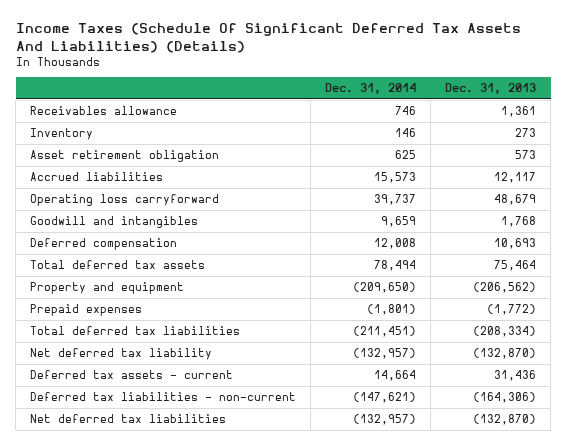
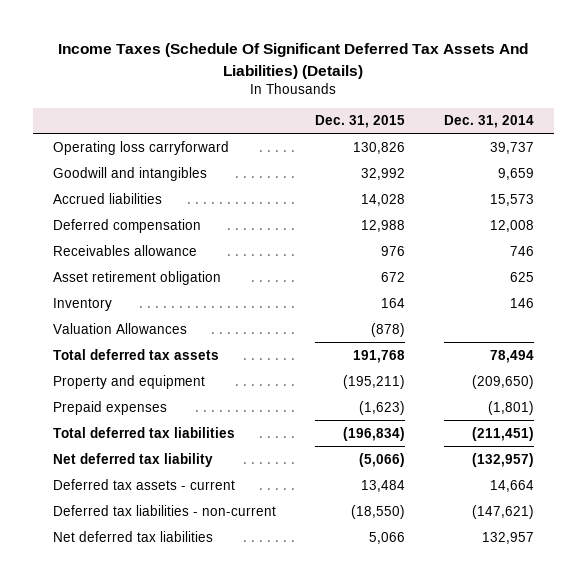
- | Dec. 31, 2014 | Dec. 31, 2013
+ | Dec. 31, 2015 | Dec. 31, 2014
moved down: Accrued liabilities | 14,028 | 15,573
moved down: Receivables allowance | 976 | 746
moved down: Asset retirement obligation | 672 | 625
moved down: Inventory | 164 | 146
+ Valuation Allowances | (878) |
- Net deferred tax liabilities | (132,957) | (132,870)
+ Net deferred tax liabilities | 5,066 | 132,957

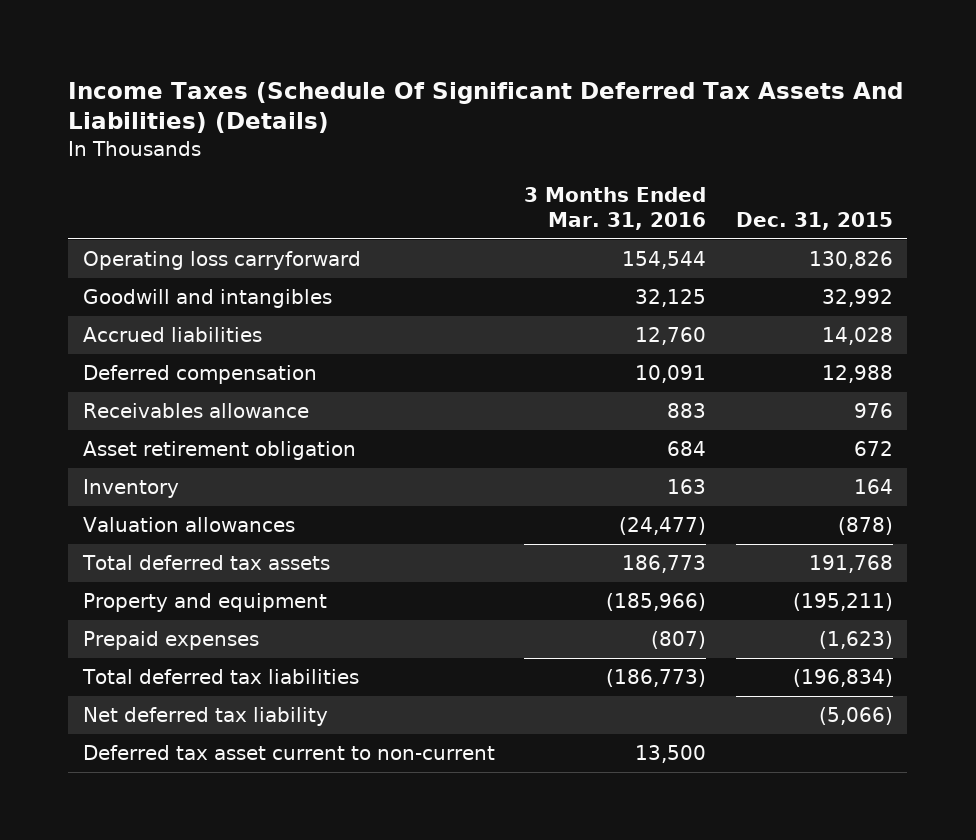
- | Dec. 31, 2015 | Dec. 31, 2014
+ | 3 Months Ended Mar. 31, 2016 | Dec. 31, 2015
- Valuation Allowances | (878) |
+ Valuation allowances | (24,477) | (878)
- Deferred tax assets - current | 13,484 | 14,664
- Deferred tax liabilities - non-current | (18,550) | (147,621)
- Net deferred tax liabilities | 5,066 | 132,957
+ Deferred tax asset current to non-current | 13,500 |

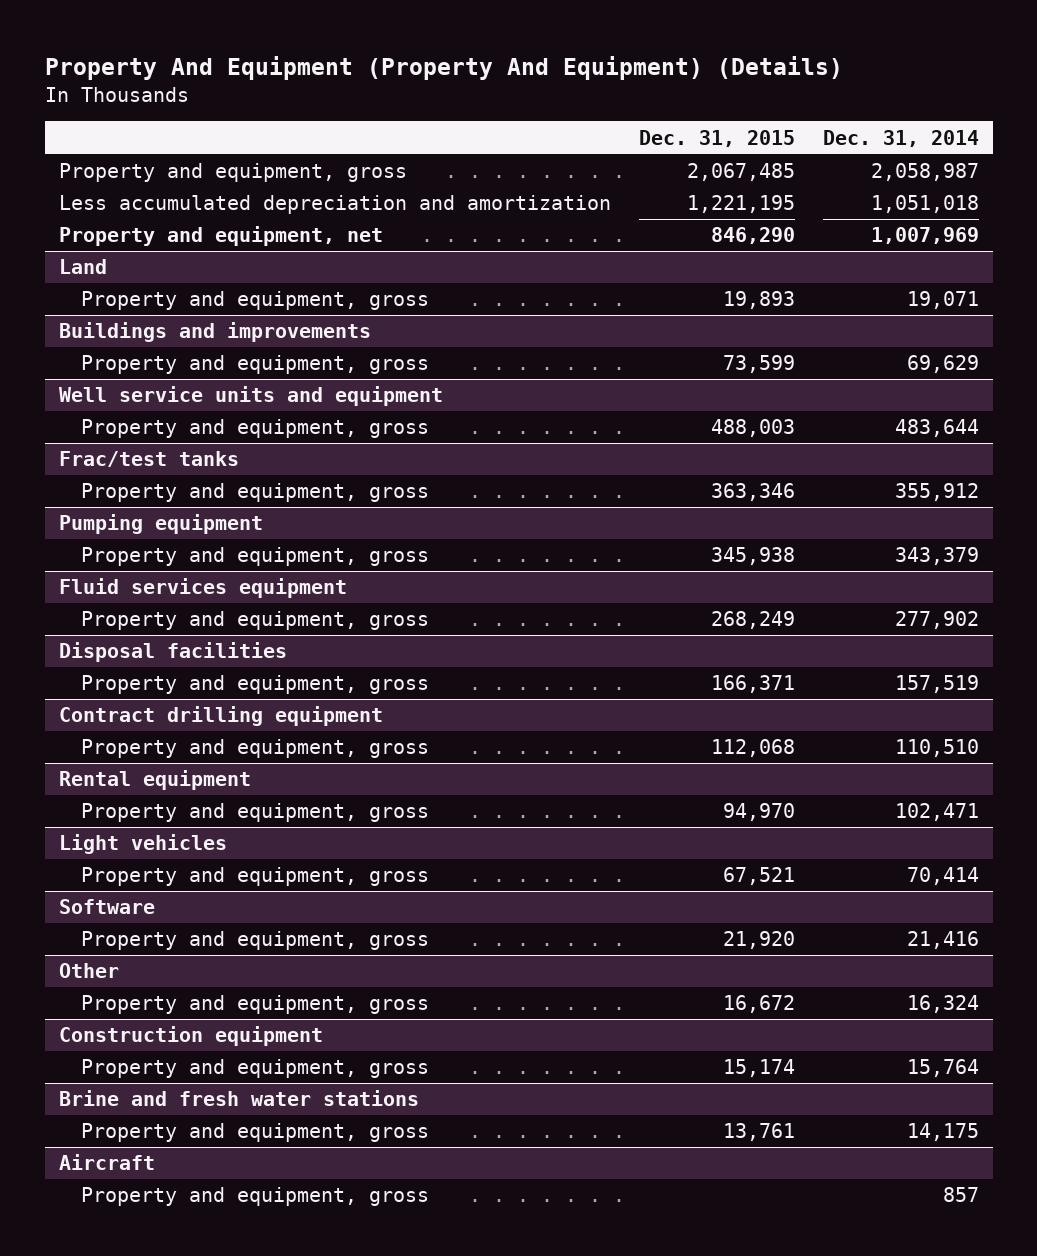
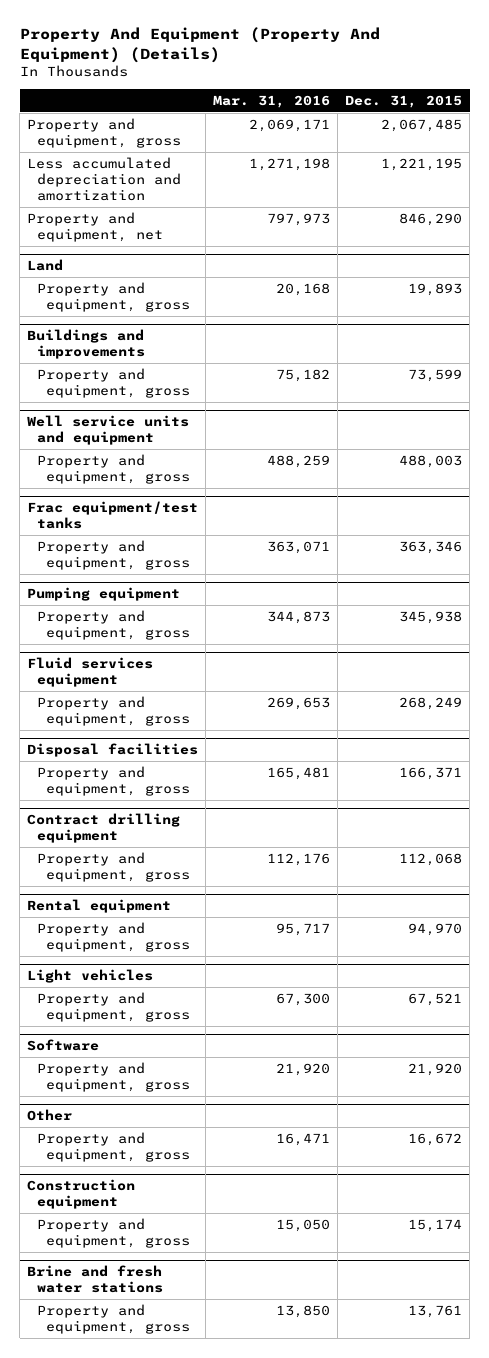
- | Dec. 31, 2015 | Dec. 31, 2014
+ | Mar. 31, 2016 | Dec. 31, 2015
- Frac/test tanks
+ Frac equipment/test tanks
- Aircraft
- Property and equipment, gross | | 857

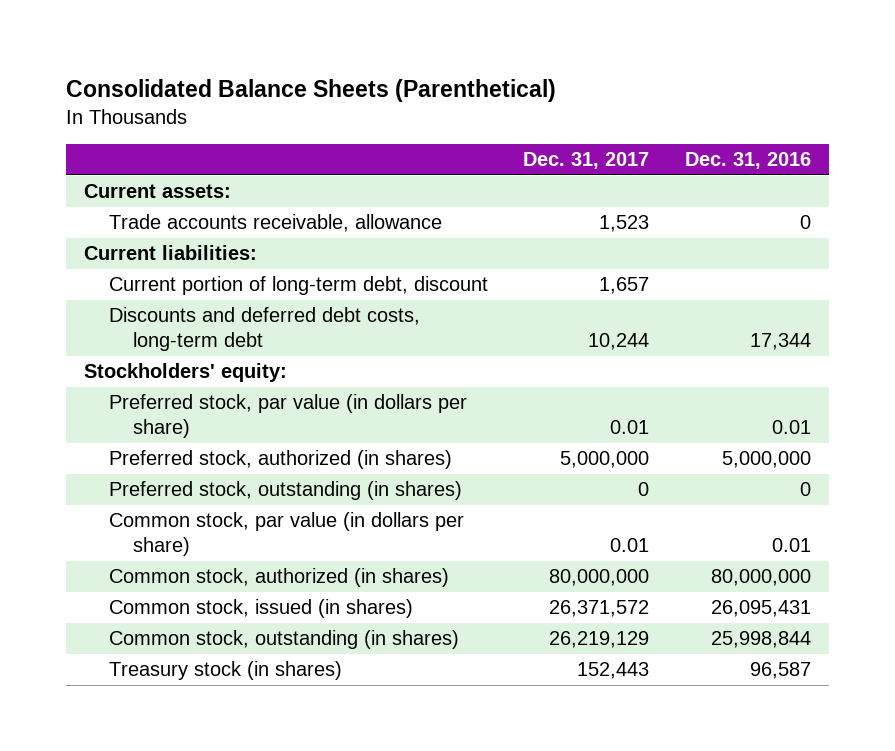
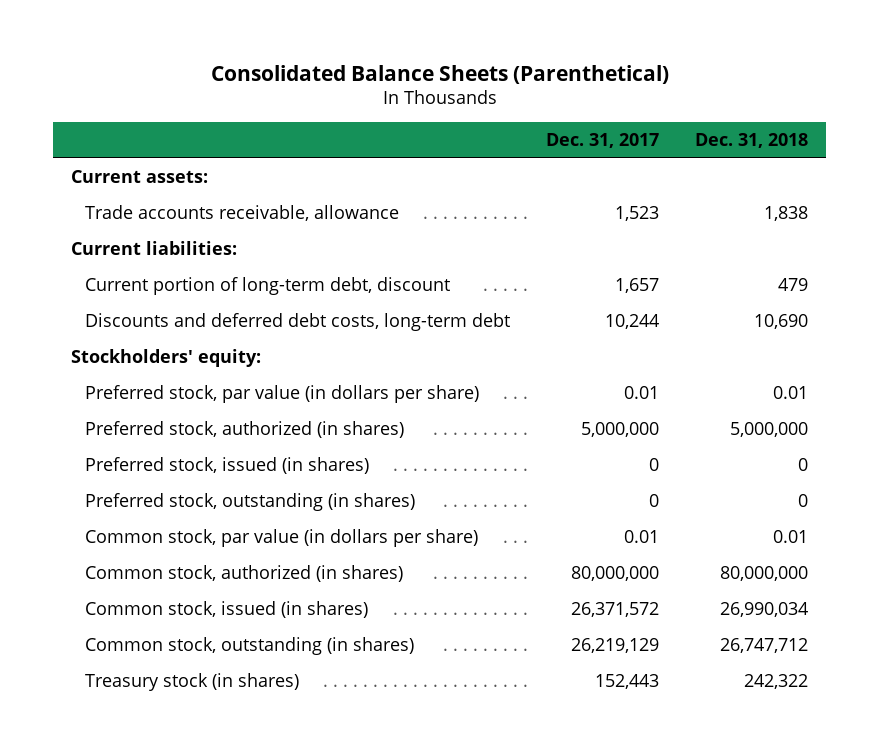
- | Dec. 31, 2017 | Dec. 31, 2016
+ | Dec. 31, 2017 | Dec. 31, 2018
+ Preferred stock, issued (in shares) | 0 | 0

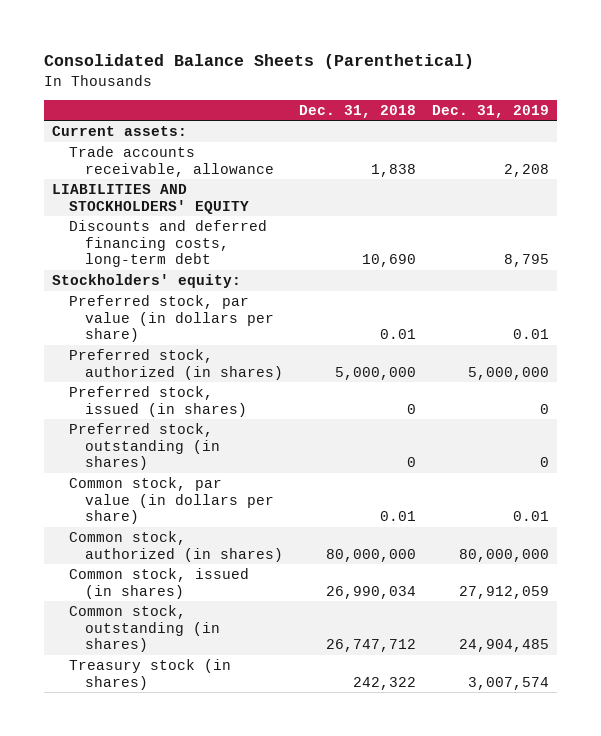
- | Dec. 31, 2017 | Dec. 31, 2018
+ | Dec. 31, 2018 | Dec. 31, 2019
- Current liabilities:
- Current portion of long-term debt, discount | 1,657 | 479
- Discounts and deferred debt costs, long-term debt | 10,244 | 10,690
+ LIABILITIES AND STOCKHOLDERS' EQUITY
+ Discounts and deferred financing costs, long-term debt | 10,690 | 8,795

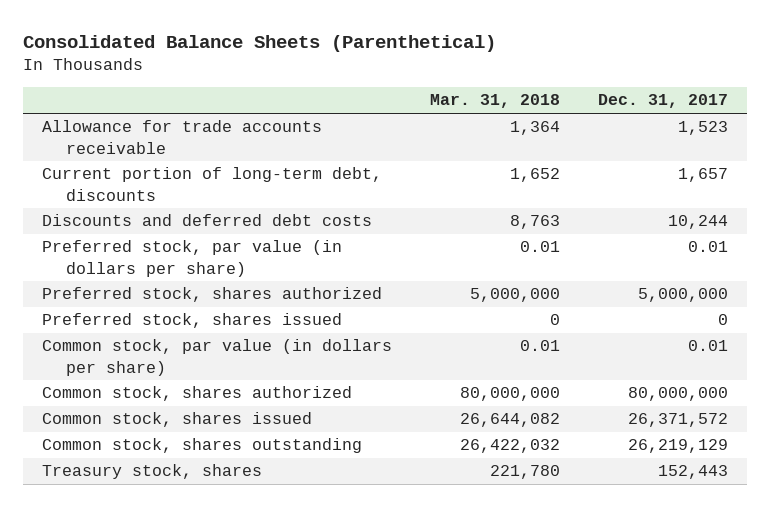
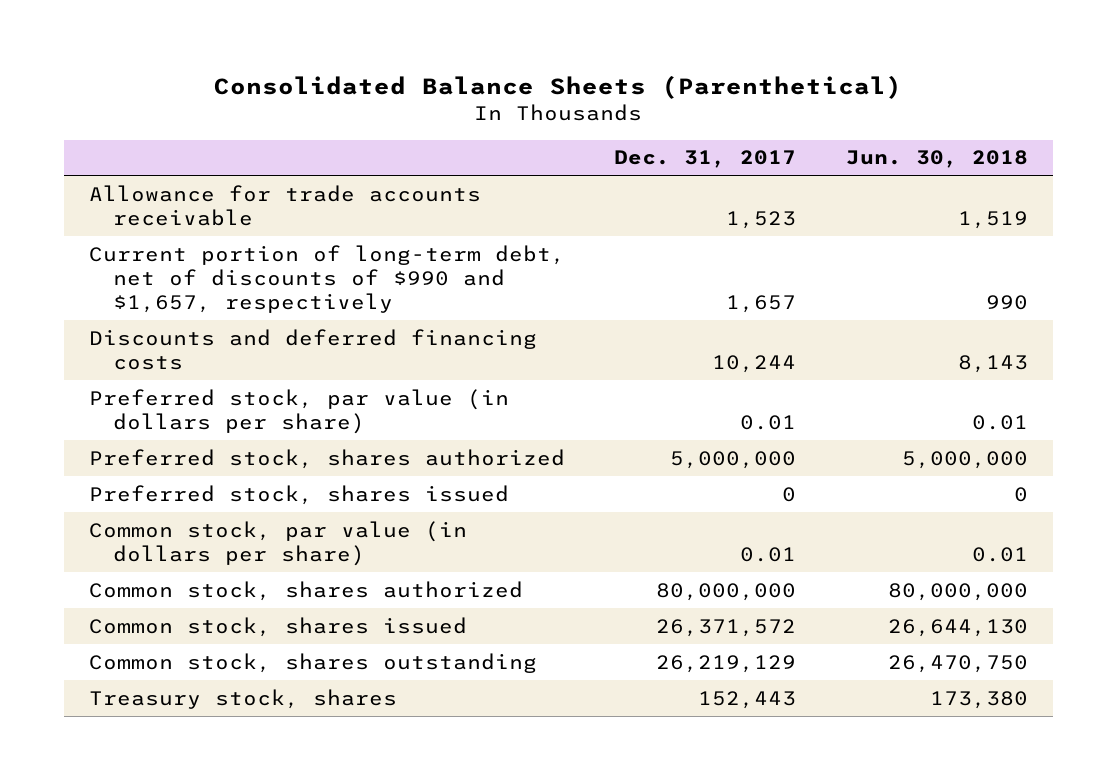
- | Mar. 31, 2018 | Dec. 31, 2017
+ | Dec. 31, 2017 | Jun. 30, 2018
- Current portion of long-term debt, discounts | 1,652 | 1,657
- Discounts and deferred debt costs | 8,763 | 10,244
+ Current portion of long-term debt, net of discounts of $990 and $1,657, respectively | 1,657 | 990
+ Discounts and deferred financing costs | 10,244 | 8,143

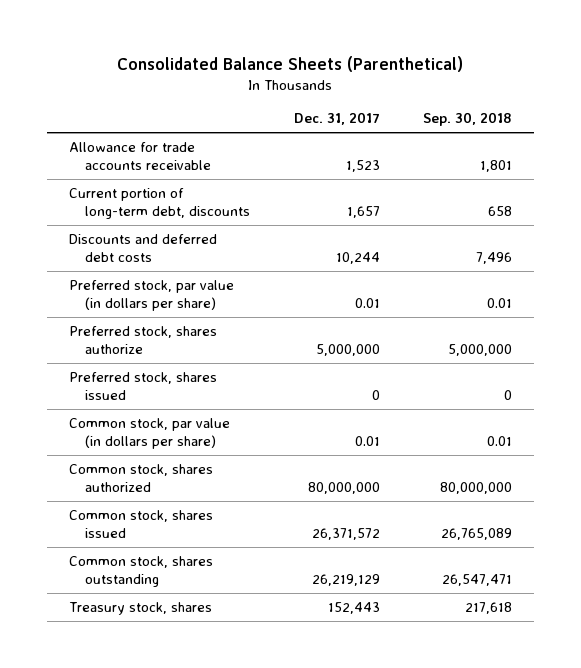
- | Dec. 31, 2017 | Jun. 30, 2018
+ | Dec. 31, 2017 | Sep. 30, 2018
- Current portion of long-term debt, net of discounts of $990 and $1,657, respectively | 1,657 | 990
- Discounts and deferred financing costs | 10,244 | 8,143
+ Current portion of long-term debt, discounts | 1,657 | 658
+ Discounts and deferred debt costs | 10,244 | 7,496
- Preferred stock, shares authorized | 5,000,000 | 5,000,000
+ Preferred stock, shares authorize | 5,000,000 | 5,000,000

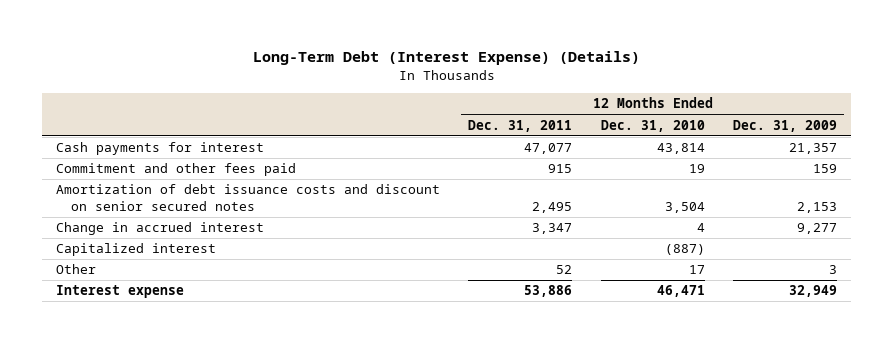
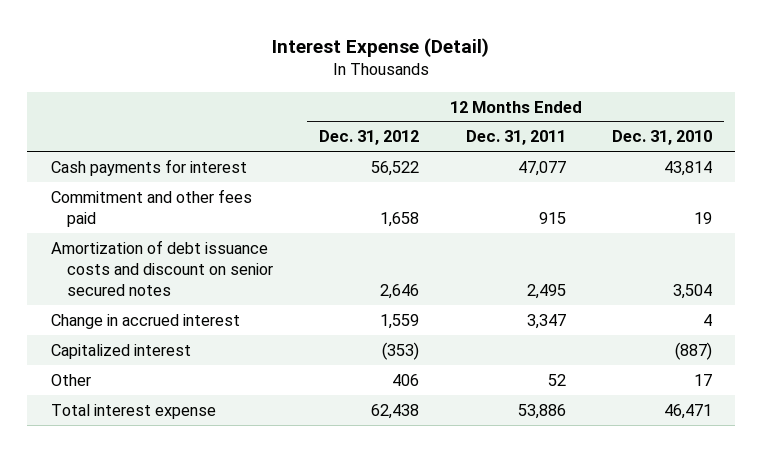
- Long-Term Debt (Interest Expense) (Details)
+ Interest Expense (Detail)
- | 12 Months Ended Dec. 31, 2011 | 12 Months Ended Dec. 31, 2010 | 12 Months Ended Dec. 31, 2009
+ | 12 Months Ended Dec. 31, 2012 | 12 Months Ended Dec. 31, 2011 | 12 Months Ended Dec. 31, 2010
- Interest expense | 53,886 | 46,471 | 32,949
+ Total interest expense | 62,438 | 53,886 | 46,471

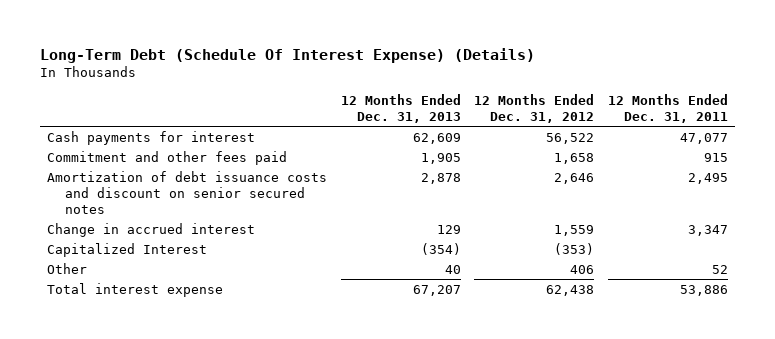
- Interest Expense (Detail)
+ Long-Term Debt (Schedule Of Interest Expense) (Details)
- | 12 Months Ended Dec. 31, 2012 | 12 Months Ended Dec. 31, 2011 | 12 Months Ended Dec. 31, 2010
+ | 12 Months Ended Dec. 31, 2013 | 12 Months Ended Dec. 31, 2012 | 12 Months Ended Dec. 31, 2011
- Capitalized interest | (353) | | (887)
+ Capitalized Interest | (354) | (353) |

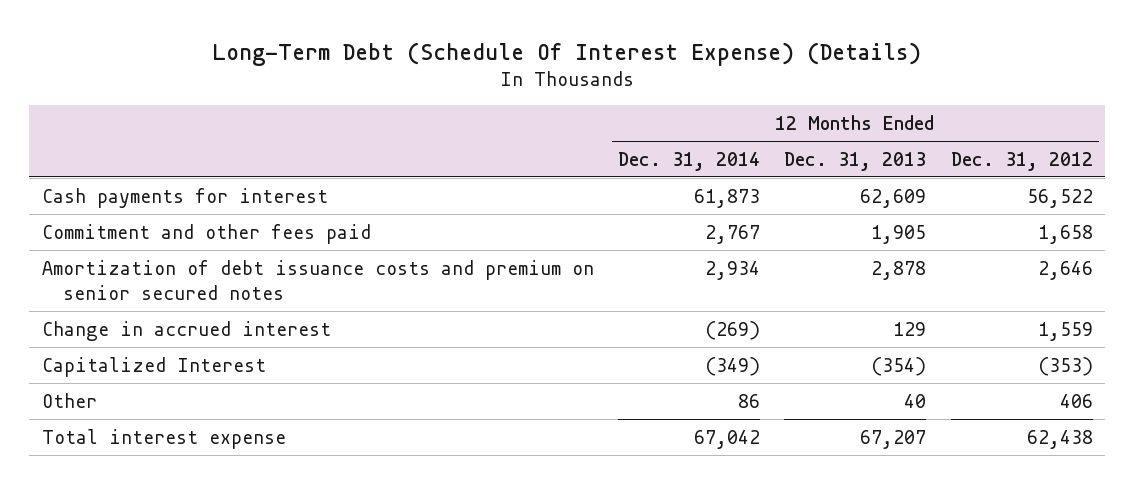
- | 12 Months Ended Dec. 31, 2013 | 12 Months Ended Dec. 31, 2012 | 12 Months Ended Dec. 31, 2011
+ | 12 Months Ended Dec. 31, 2014 | 12 Months Ended Dec. 31, 2013 | 12 Months Ended Dec. 31, 2012
- Amortization of debt issuance costs and discount on senior secured notes | 2,878 | 2,646 | 2,495
+ Amortization of debt issuance costs and premium on senior secured notes | 2,934 | 2,878 | 2,646

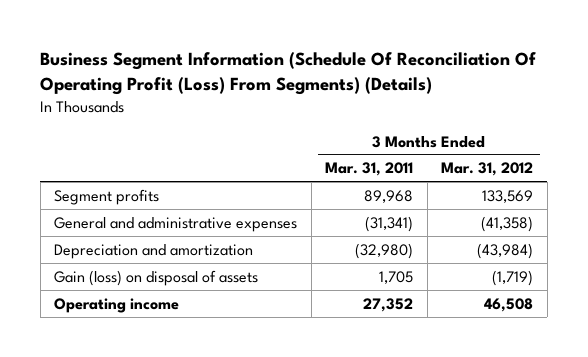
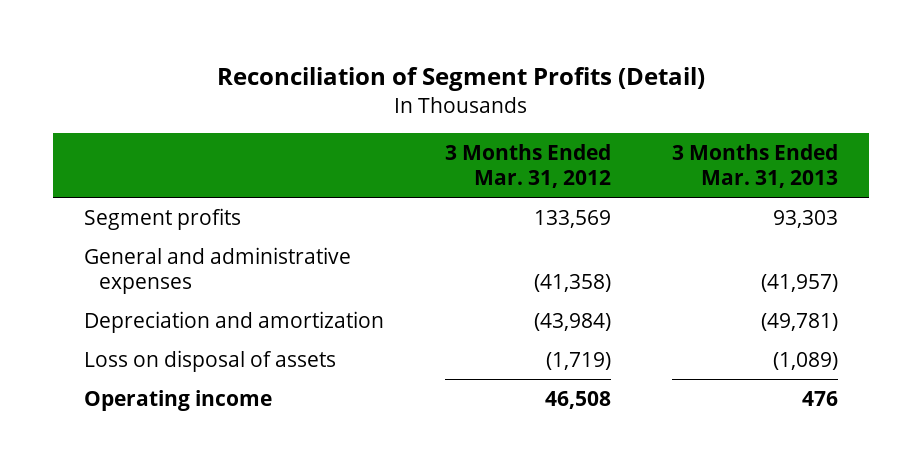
- Business Segment Information (Schedule Of Reconciliation Of Operating Profit (Loss) From Segments) (Details)
+ Reconciliation of Segment Profits (Detail)
- | 3 Months Ended Mar. 31, 2011 | 3 Months Ended Mar. 31, 2012
+ | 3 Months Ended Mar. 31, 2012 | 3 Months Ended Mar. 31, 2013
- Gain (loss) on disposal of assets | 1,705 | (1,719)
+ Loss on disposal of assets | (1,719) | (1,089)

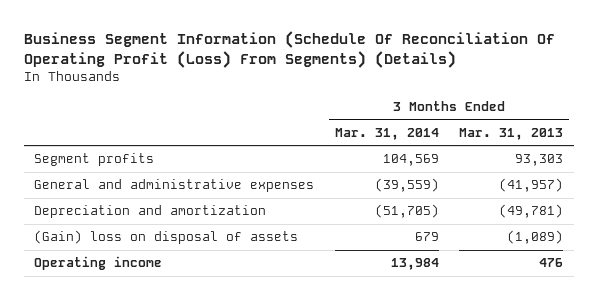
- Reconciliation of Segment Profits (Detail)
+ Business Segment Information (Schedule Of Reconciliation Of Operating Profit (Loss) From Segments) (Details)
- | 3 Months Ended Mar. 31, 2012 | 3 Months Ended Mar. 31, 2013
+ | 3 Months Ended Mar. 31, 2014 | 3 Months Ended Mar. 31, 2013
- Loss on disposal of assets | (1,719) | (1,089)
+ (Gain) loss on disposal of assets | 679 | (1,089)

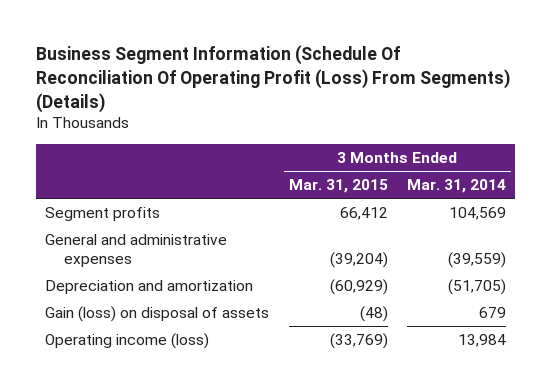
- | 3 Months Ended Mar. 31, 2014 | 3 Months Ended Mar. 31, 2013
+ | 3 Months Ended Mar. 31, 2015 | 3 Months Ended Mar. 31, 2014
- (Gain) loss on disposal of assets | 679 | (1,089)
- Operating income | 13,984 | 476
+ Gain (loss) on disposal of assets | (48) | 679
+ Operating income (loss) | (33,769) | 13,984

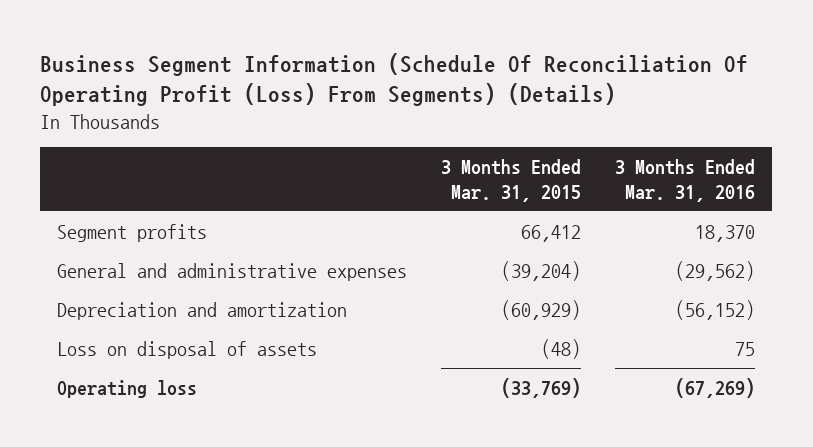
- | 3 Months Ended Mar. 31, 2015 | 3 Months Ended Mar. 31, 2014
+ | 3 Months Ended Mar. 31, 2015 | 3 Months Ended Mar. 31, 2016
- Gain (loss) on disposal of assets | (48) | 679
- Operating income (loss) | (33,769) | 13,984
+ Loss on disposal of assets | (48) | 75
+ Operating loss | (33,769) | (67,269)

